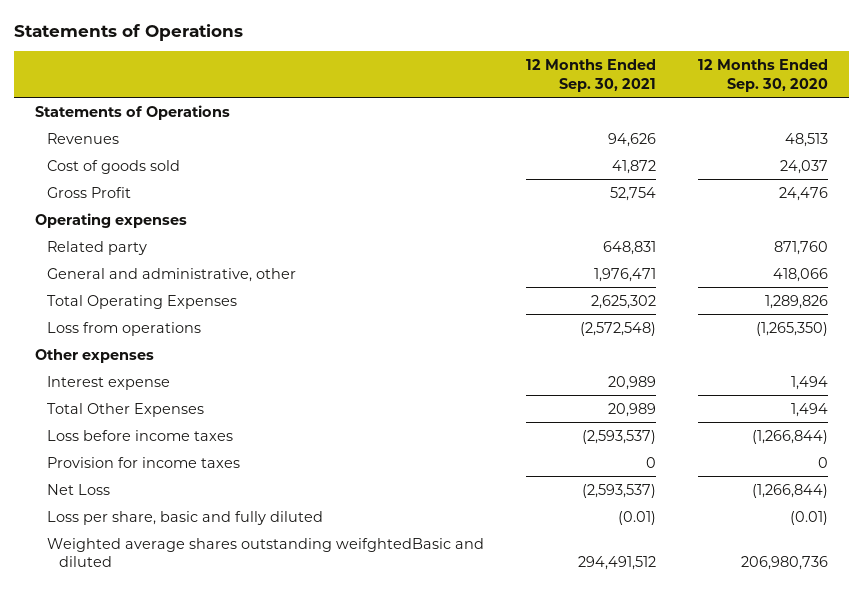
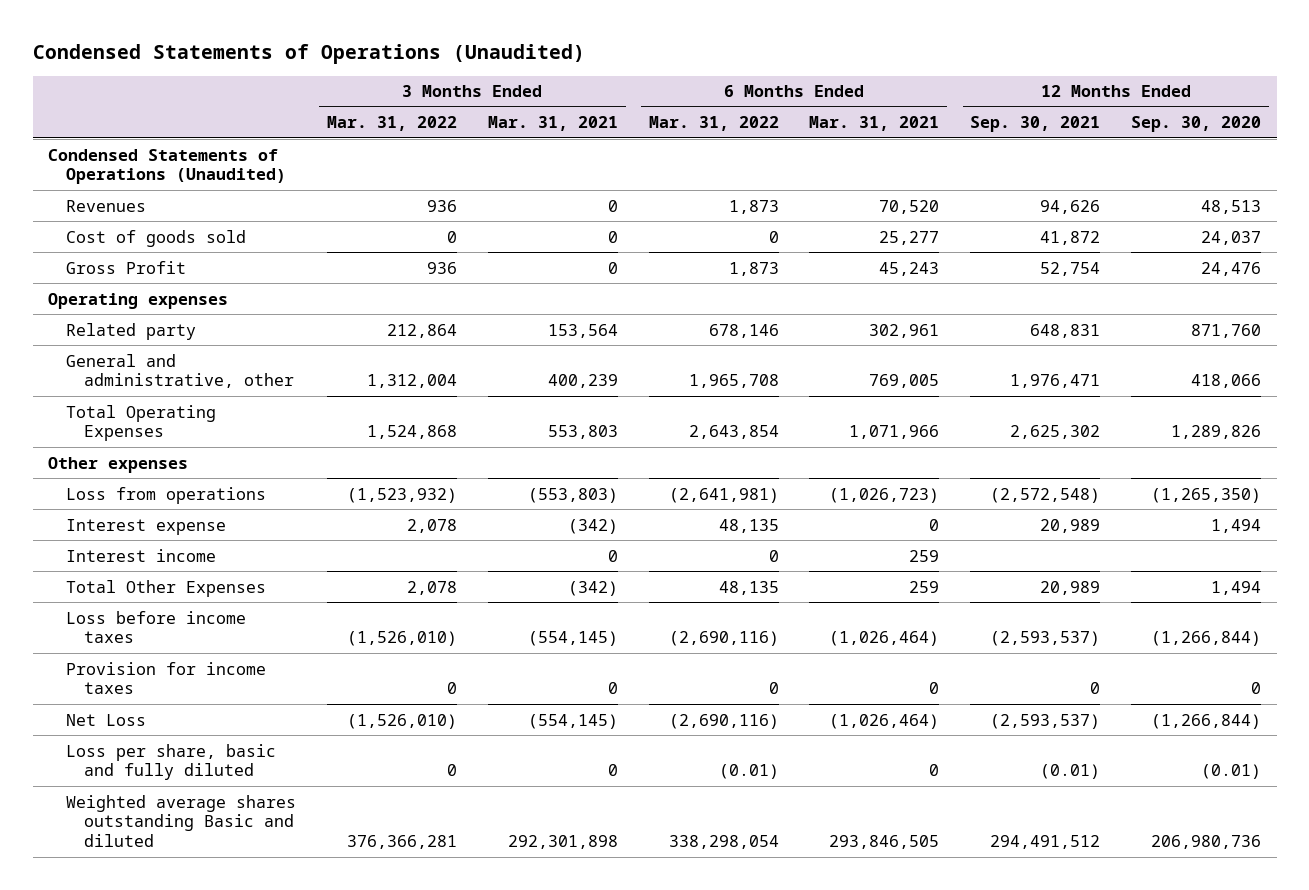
- Statements of Operations
+ Condensed Statements of Operations (Unaudited)
- | 12 Months Ended Sep. 30, 2021 | 12 Months Ended Sep. 30, 2020
+ | 3 Months Ended Mar. 31, 2022 | 3 Months Ended Mar. 31, 2021 | 6 Months Ended Mar. 31, 2022 | 6 Months Ended Mar. 31, 2021 | 12 Months Ended Sep. 30, 2021 | 12 Months Ended Sep. 30, 2020
- Statements of Operations
+ Condensed Statements of Operations (Unaudited)
moved down: Loss from operations | (1,523,932) | (553,803) | (2,641,981) | (1,026,723) | (2,572,548) | (1,265,350)
+ Interest income | | 0 | 0 | 259 | |
- Weighted average shares outstanding weifghtedBasic and diluted | 294,491,512 | 206,980,736
+ Weighted average shares outstanding Basic and diluted | 376,366,281 | 292,301,898 | 338,298,054 | 293,846,505 | 294,491,512 | 206,980,736

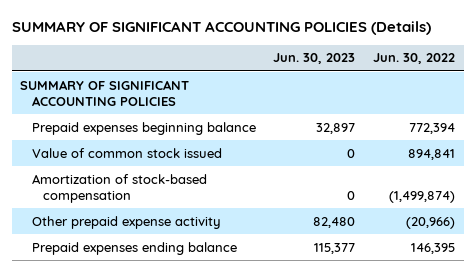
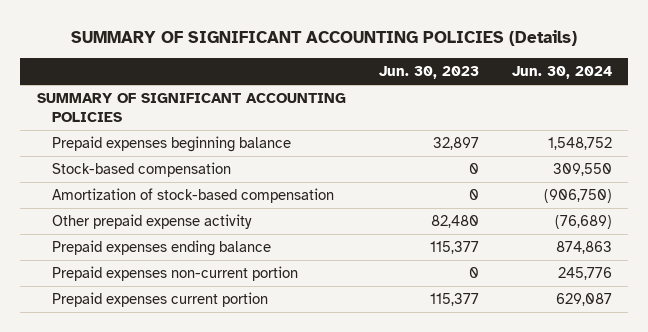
- | Jun. 30, 2023 | Jun. 30, 2022
+ | Jun. 30, 2023 | Jun. 30, 2024
- Value of common stock issued | 0 | 894,841
+ Stock-based compensation | 0 | 309,550
+ Prepaid expenses non-current portion | 0 | 245,776
+ Prepaid expenses current portion | 115,377 | 629,087

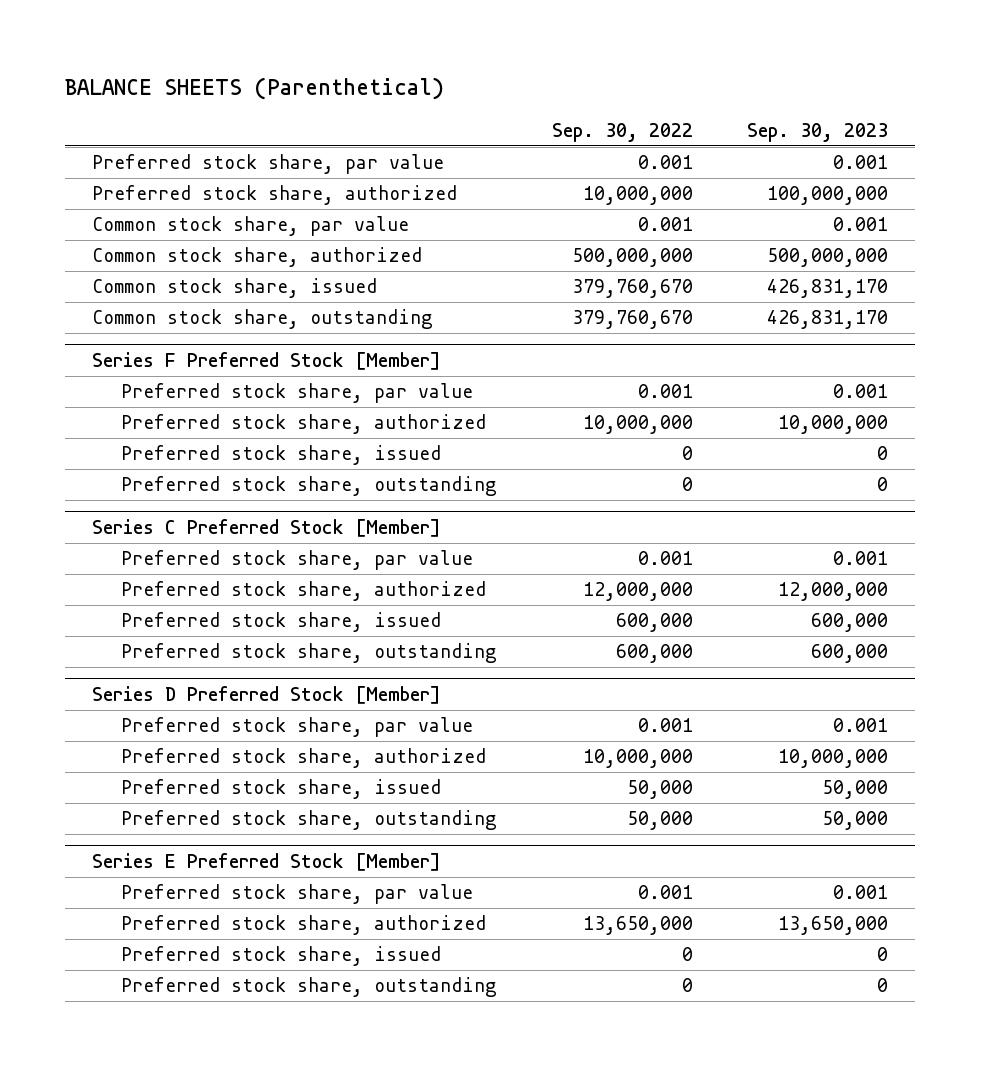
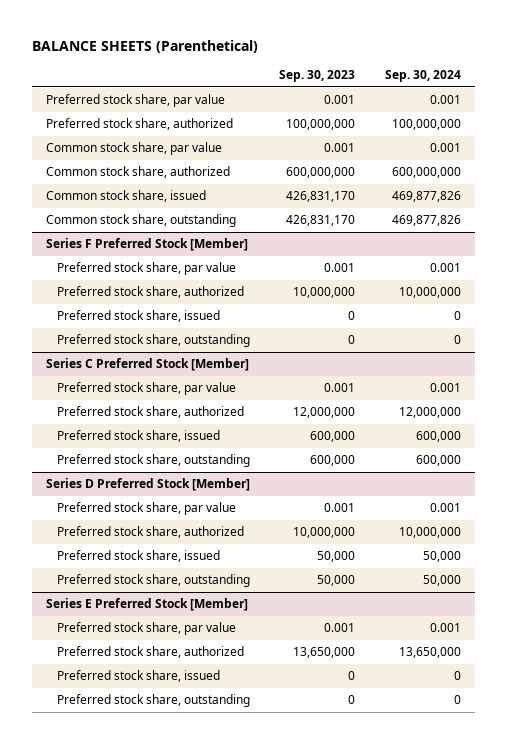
- | Sep. 30, 2022 | Sep. 30, 2023
+ | Sep. 30, 2023 | Sep. 30, 2024
- Common stock share, authorized | 500,000,000 | 500,000,000
+ Common stock share, authorized | 600,000,000 | 600,000,000

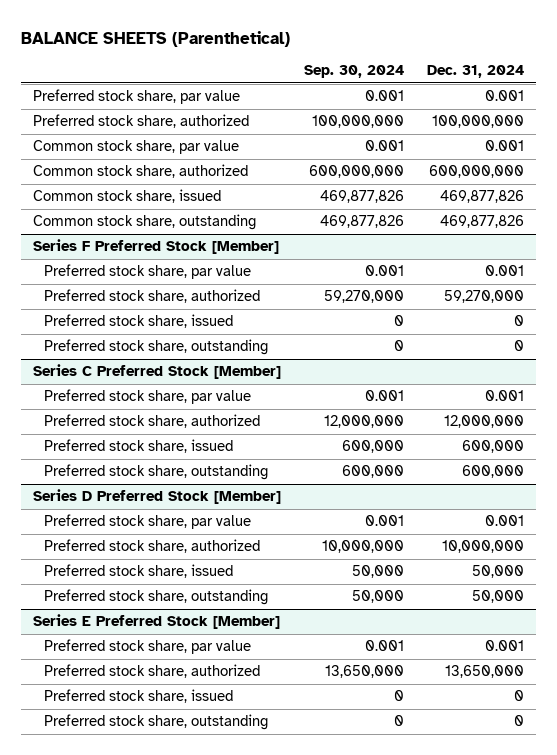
- | Sep. 30, 2023 | Sep. 30, 2024
+ | Sep. 30, 2024 | Dec. 31, 2024
@ Series F Preferred Stock [Member]
- Preferred stock share, authorized | 10,000,000 | 10,000,000
+ Preferred stock share, authorized | 59,270,000 | 59,270,000

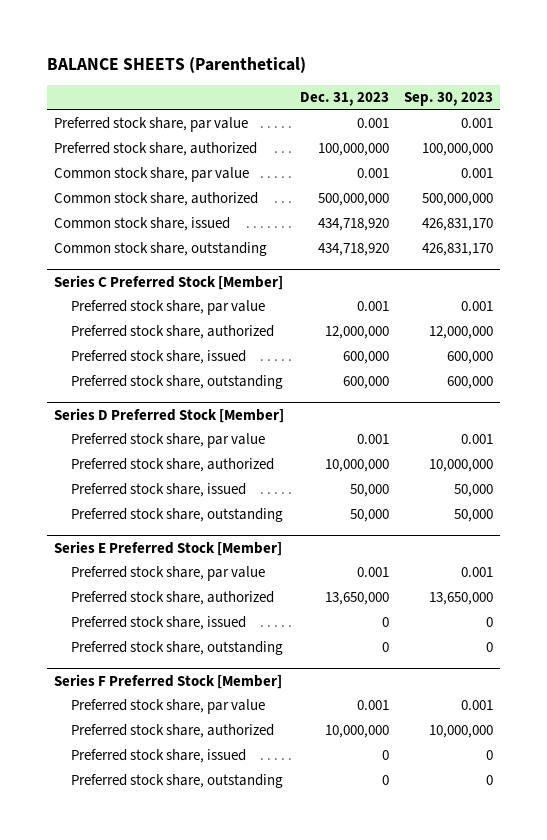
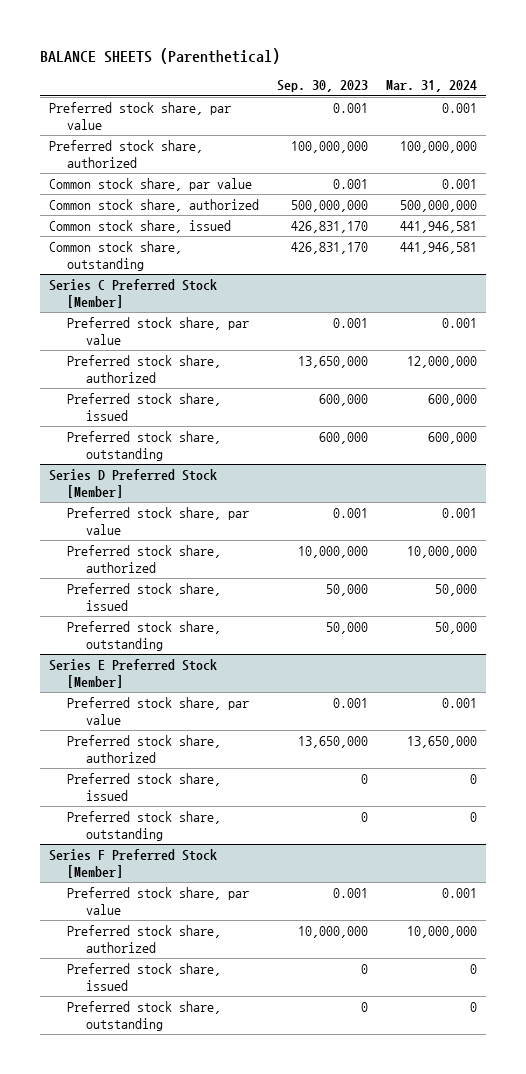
- | Dec. 31, 2023 | Sep. 30, 2023
+ | Sep. 30, 2023 | Mar. 31, 2024
@ Series C Preferred Stock [Member]
- Preferred stock share, authorized | 12,000,000 | 12,000,000
+ Preferred stock share, authorized | 13,650,000 | 12,000,000

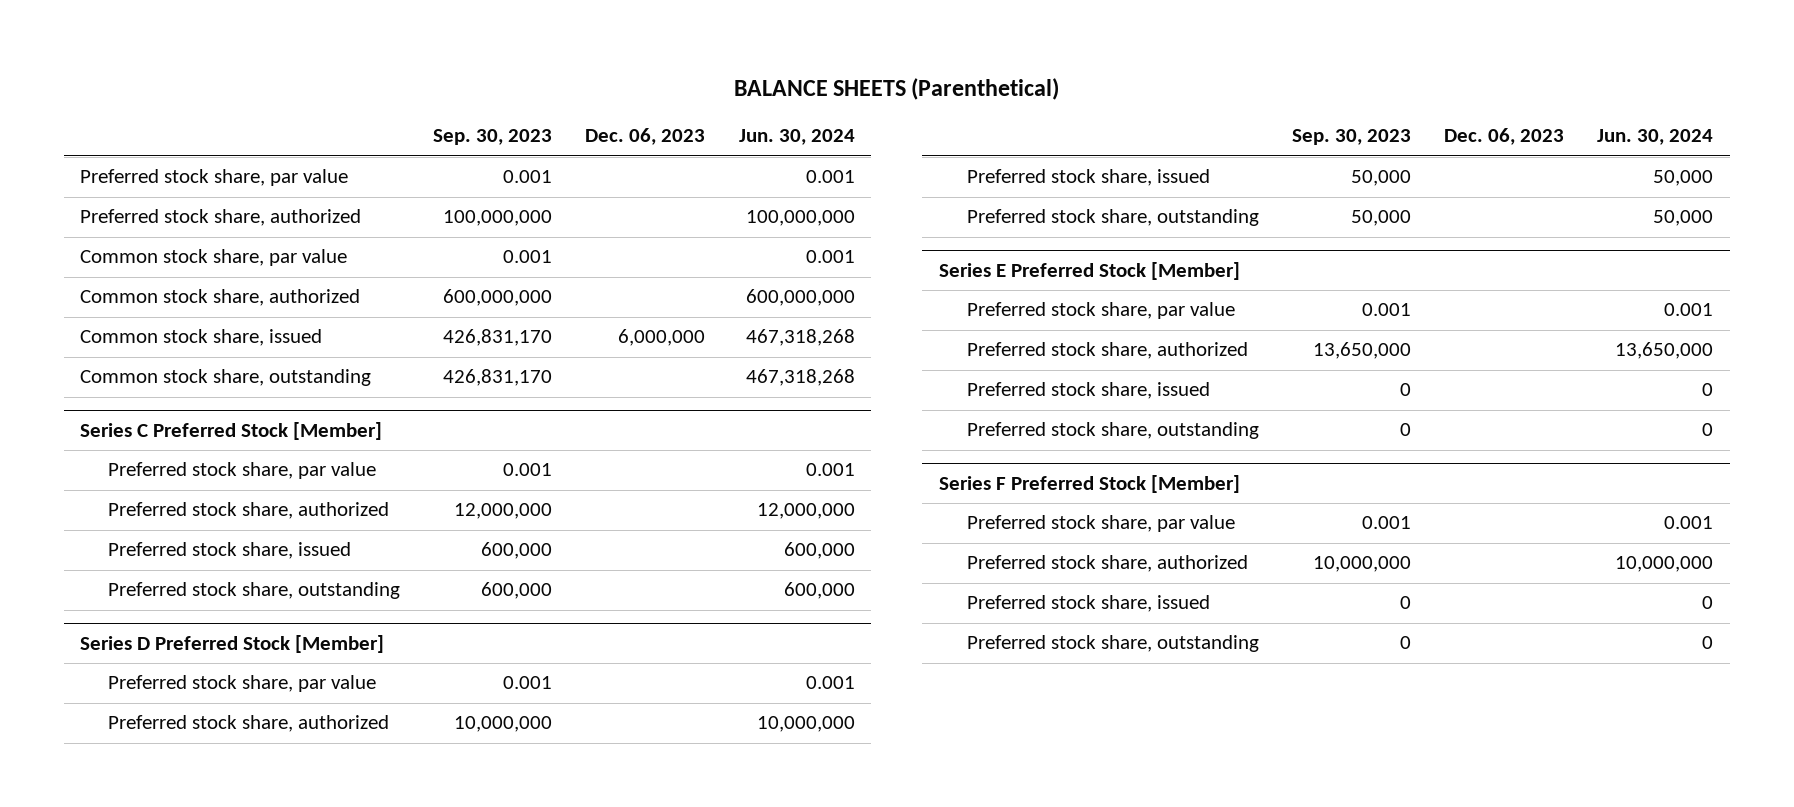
- | Sep. 30, 2023 | Mar. 31, 2024
+ | Sep. 30, 2023 | Dec. 06, 2023 | Jun. 30, 2024
- Common stock share, authorized | 500,000,000 | 500,000,000
+ Common stock share, authorized | 600,000,000 | | 600,000,000
@ Series C Preferred Stock [Member]
- Preferred stock share, authorized | 13,650,000 | 12,000,000
+ Preferred stock share, authorized | 12,000,000 | | 12,000,000

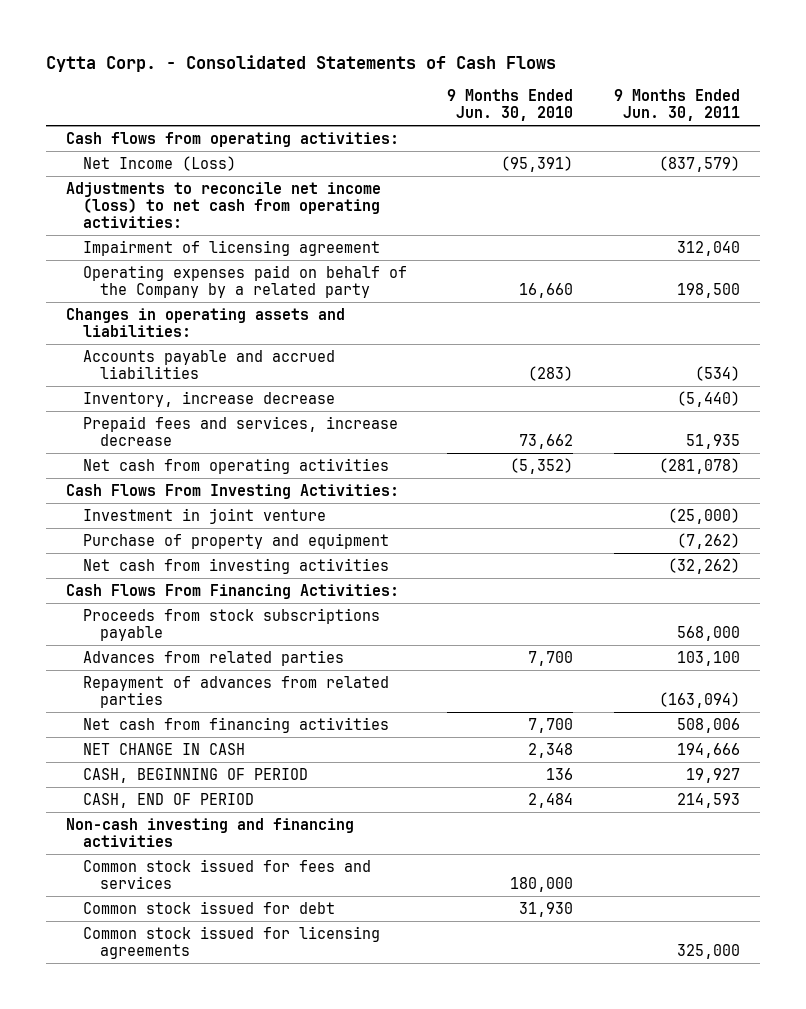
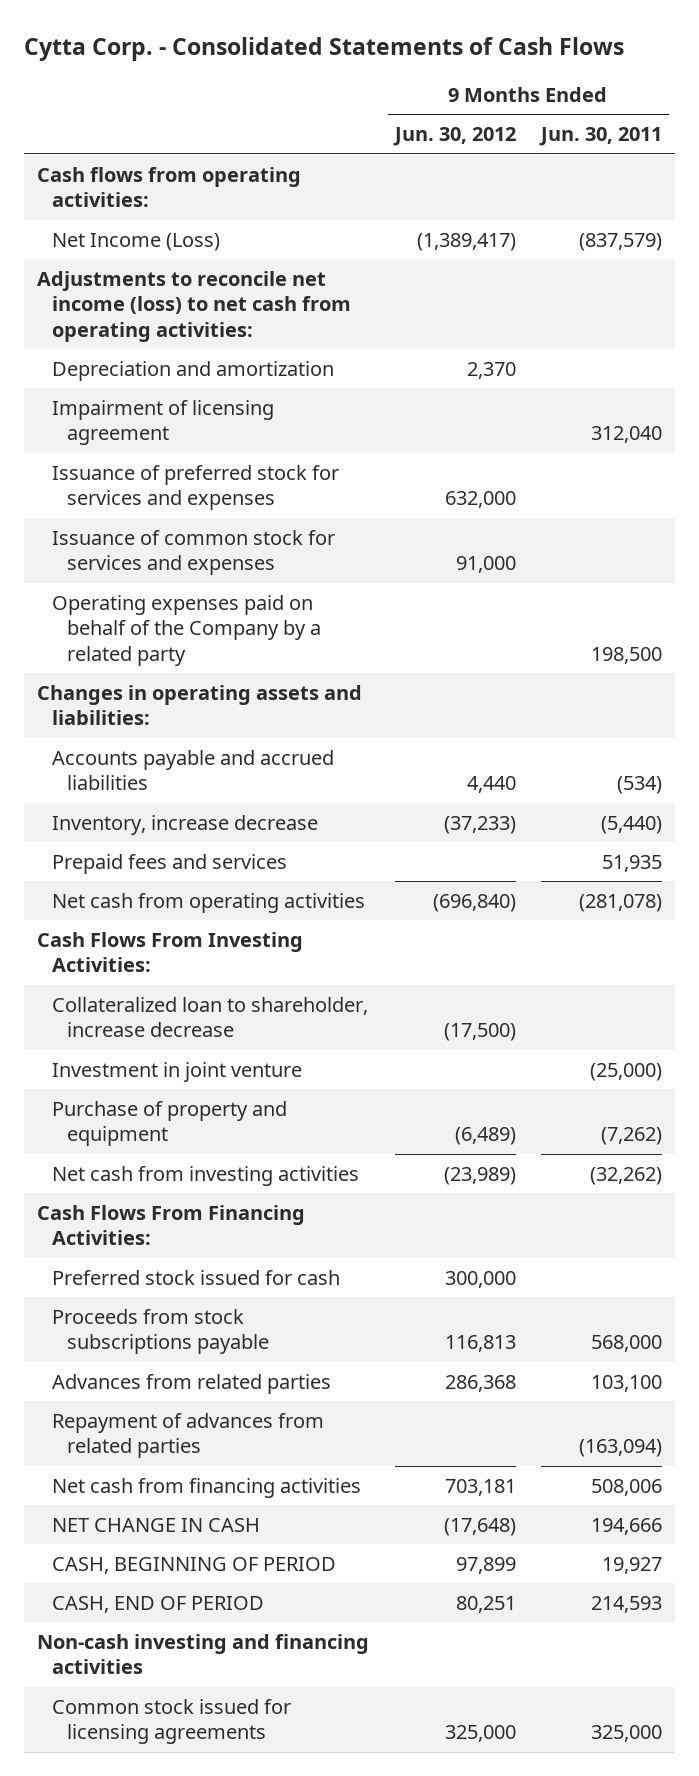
- | 9 Months Ended Jun. 30, 2010 | 9 Months Ended Jun. 30, 2011
+ | 9 Months Ended Jun. 30, 2012 | 9 Months Ended Jun. 30, 2011
+ Depreciation and amortization | 2,370 |
+ Issuance of preferred stock for services and expenses | 632,000 |
+ Issuance of common stock for services and expenses | 91,000 |
- Prepaid fees and services, increase decrease | 73,662 | 51,935
+ Prepaid fees and services | | 51,935
+ Collateralized loan to shareholder, increase decrease | (17,500) |
+ Preferred stock issued for cash | 300,000 |
- Common stock issued for fees and services | 180,000 |
- Common stock issued for debt | 31,930 |

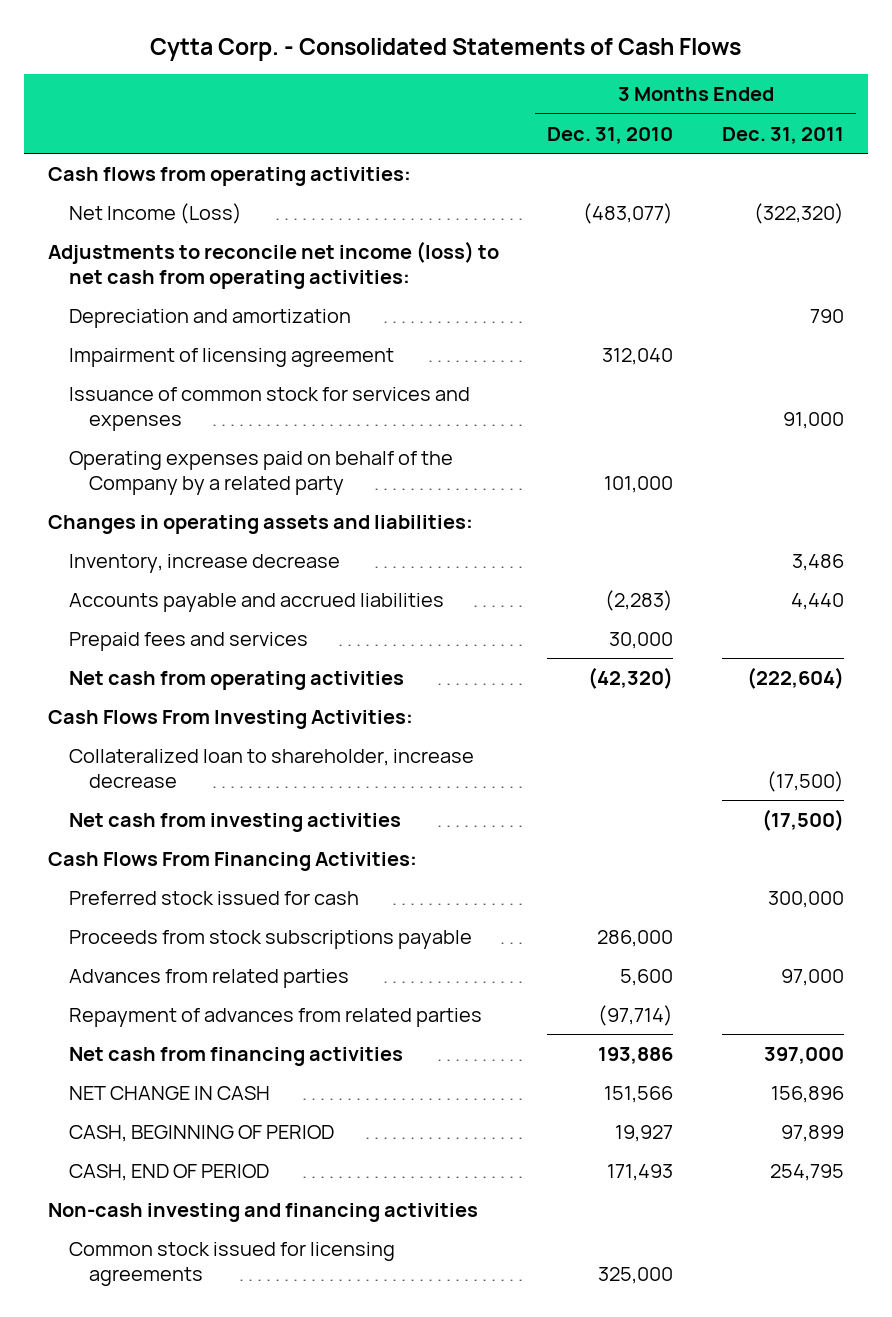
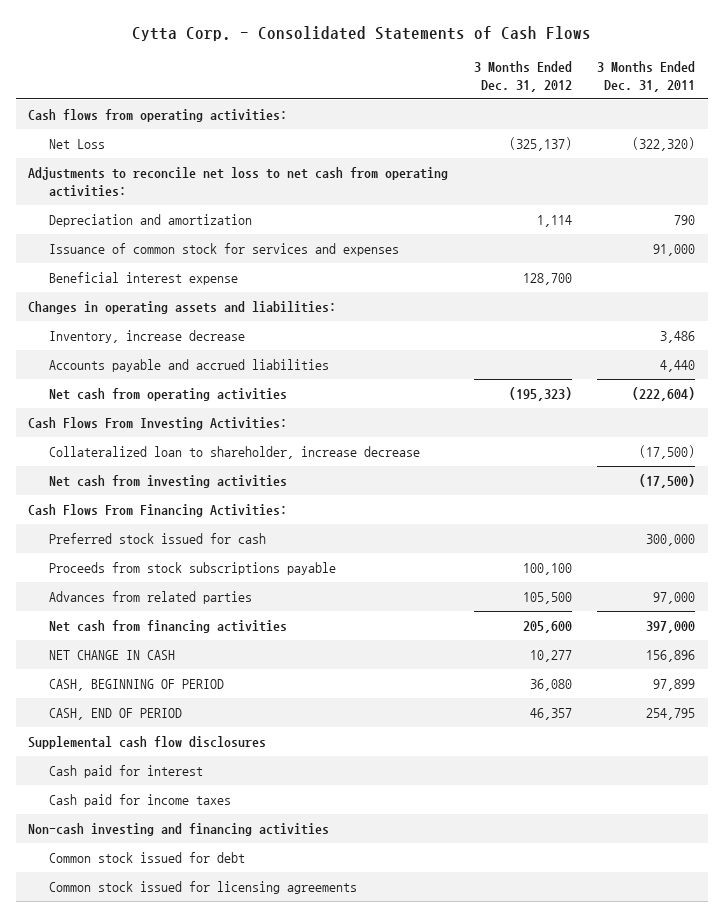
- | 3 Months Ended Dec. 31, 2010 | 3 Months Ended Dec. 31, 2011
+ | 3 Months Ended Dec. 31, 2012 | 3 Months Ended Dec. 31, 2011
- Net Income (Loss) | (483,077) | (322,320)
- Adjustments to reconcile net income (loss) to net cash from operating activities:
+ Net Loss | (325,137) | (322,320)
+ Adjustments to reconcile net loss to net cash from operating activities:
- Impairment of licensing agreement | 312,040 |
- Operating expenses paid on behalf of the Company by a related party | 101,000 |
+ Beneficial interest expense | 128,700 |
- Prepaid fees and services | 30,000 |
- Repayment of advances from related parties | (97,714) |
+ Supplemental cash flow disclosures
+ Cash paid for interest
+ Cash paid for income taxes
+ Common stock issued for debt

